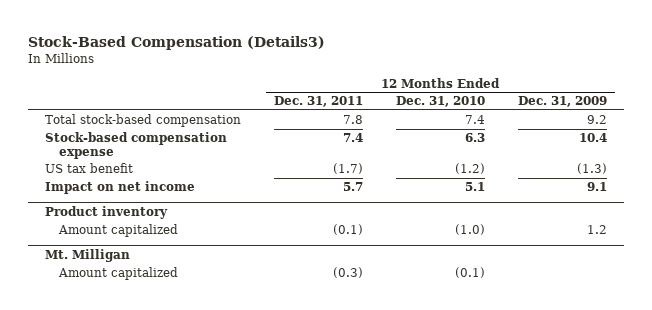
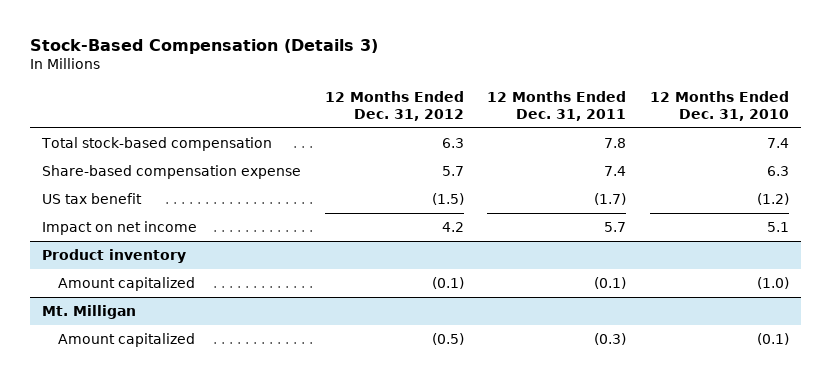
- Stock-Based Compensation (Details3)
+ Stock-Based Compensation (Details 3)
- | 12 Months Ended Dec. 31, 2011 | 12 Months Ended Dec. 31, 2010 | 12 Months Ended Dec. 31, 2009
+ | 12 Months Ended Dec. 31, 2012 | 12 Months Ended Dec. 31, 2011 | 12 Months Ended Dec. 31, 2010
- Stock-based compensation expense | 7.4 | 6.3 | 10.4
+ Share-based compensation expense | 5.7 | 7.4 | 6.3

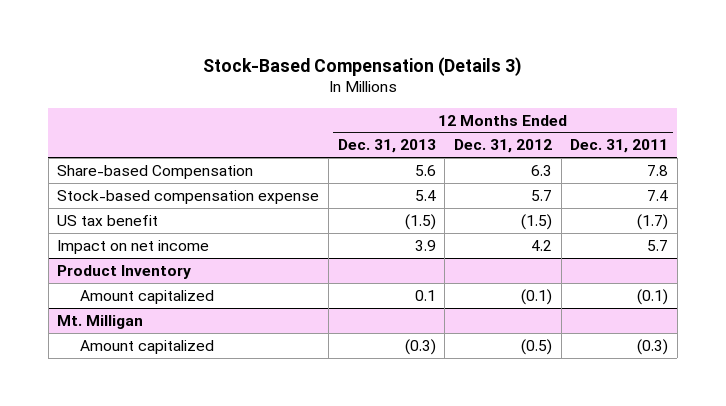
- | 12 Months Ended Dec. 31, 2012 | 12 Months Ended Dec. 31, 2011 | 12 Months Ended Dec. 31, 2010
+ | 12 Months Ended Dec. 31, 2013 | 12 Months Ended Dec. 31, 2012 | 12 Months Ended Dec. 31, 2011
- Total stock-based compensation | 6.3 | 7.8 | 7.4
- Share-based compensation expense | 5.7 | 7.4 | 6.3
+ Share-based Compensation | 5.6 | 6.3 | 7.8
+ Stock-based compensation expense | 5.4 | 5.7 | 7.4
- Product inventory
+ Product Inventory

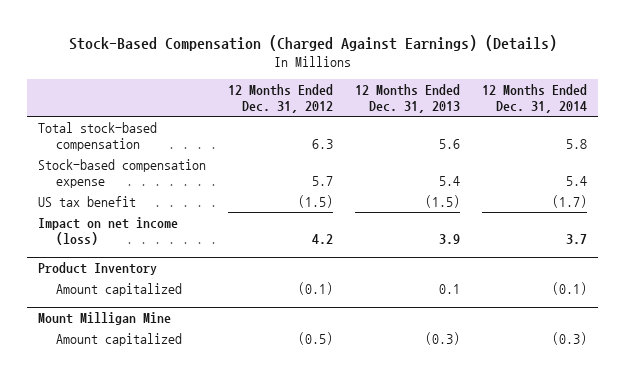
- Stock-Based Compensation (Details 3)
+ Stock-Based Compensation (Charged Against Earnings) (Details)
- | 12 Months Ended Dec. 31, 2013 | 12 Months Ended Dec. 31, 2012 | 12 Months Ended Dec. 31, 2011
+ | 12 Months Ended Dec. 31, 2012 | 12 Months Ended Dec. 31, 2013 | 12 Months Ended Dec. 31, 2014
- Share-based Compensation | 5.6 | 6.3 | 7.8
+ Total stock-based compensation | 6.3 | 5.6 | 5.8
- Impact on net income | 3.9 | 4.2 | 5.7
+ Impact on net income (loss) | 4.2 | 3.9 | 3.7
- Mt. Milligan
+ Mount Milligan Mine

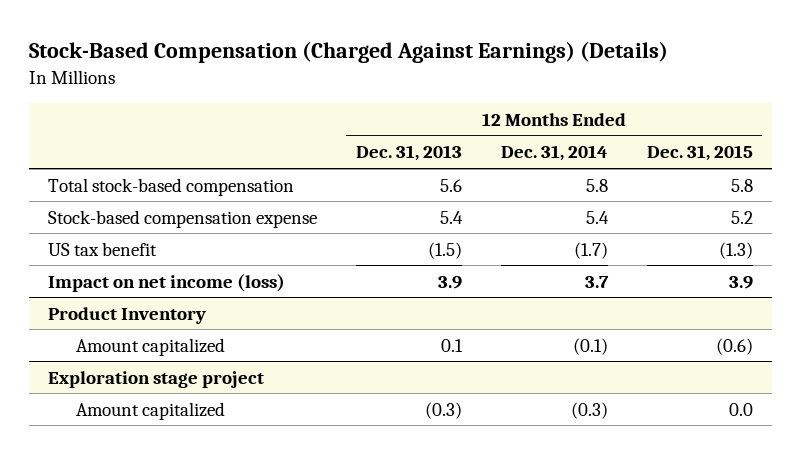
- | 12 Months Ended Dec. 31, 2012 | 12 Months Ended Dec. 31, 2013 | 12 Months Ended Dec. 31, 2014
+ | 12 Months Ended Dec. 31, 2013 | 12 Months Ended Dec. 31, 2014 | 12 Months Ended Dec. 31, 2015
- Mount Milligan Mine
+ Exploration stage project

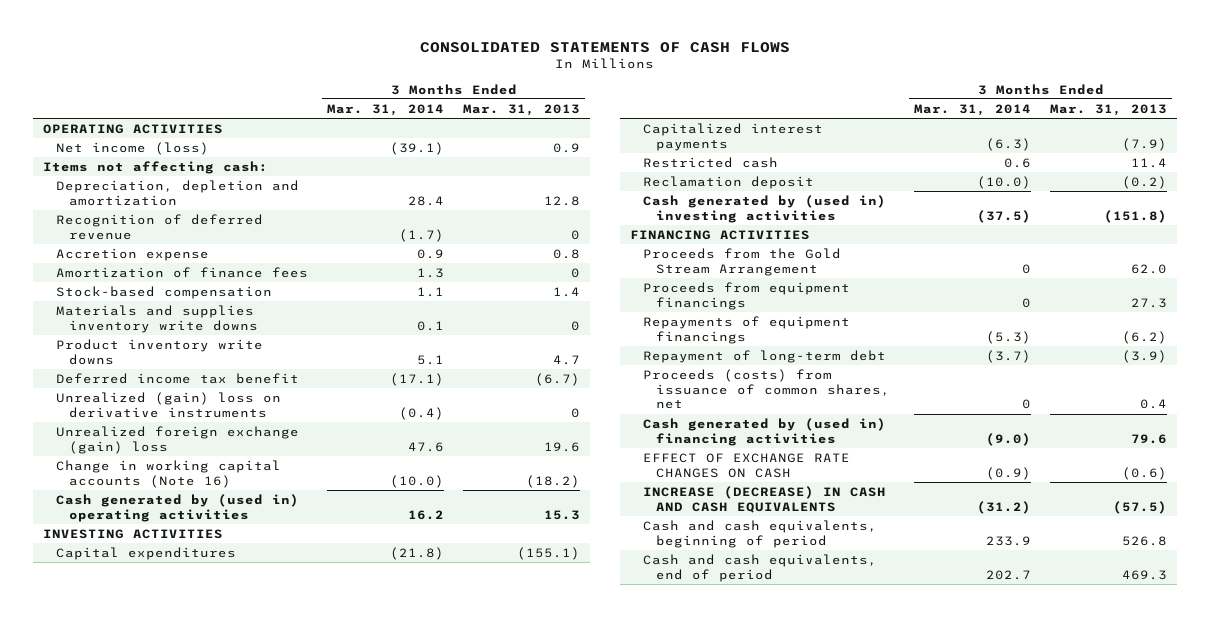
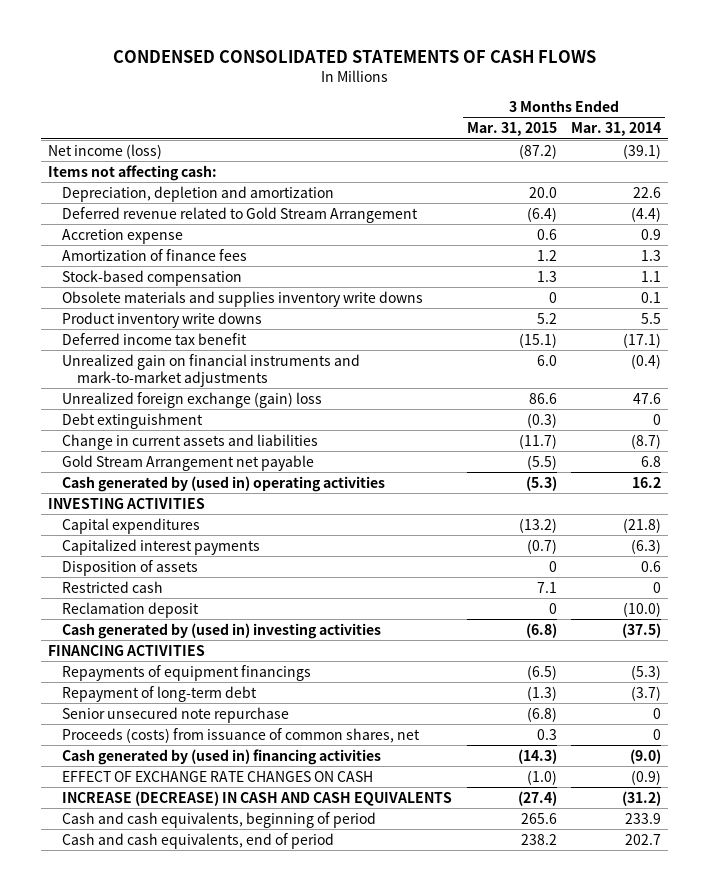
- CONSOLIDATED STATEMENTS OF CASH FLOWS
+ CONDENSED CONSOLIDATED STATEMENTS OF CASH FLOWS
- | 3 Months Ended Mar. 31, 2014 | 3 Months Ended Mar. 31, 2013
+ | 3 Months Ended Mar. 31, 2015 | 3 Months Ended Mar. 31, 2014
- OPERATING ACTIVITIES
- Depreciation, depletion and amortization | 28.4 | 12.8
- Recognition of deferred revenue | (1.7) | 0
+ Depreciation, depletion and amortization | 20.0 | 22.6
+ Deferred revenue related to Gold Stream Arrangement | (6.4) | (4.4)
- Materials and supplies inventory write downs | 0.1 | 0
- Product inventory write downs | 5.1 | 4.7
+ Obsolete materials and supplies inventory write downs | 0 | 0.1
+ Product inventory write downs | 5.2 | 5.5
- Unrealized (gain) loss on derivative instruments | (0.4) | 0
+ Unrealized gain on financial instruments and mark-to-market adjustments | 6.0 | (0.4)
- Change in working capital accounts (Note 16) | (10.0) | (18.2)
+ Debt extinguishment | (0.3) | 0
+ Change in current assets and liabilities | (11.7) | (8.7)
+ Gold Stream Arrangement net payable | (5.5) | 6.8
- Restricted cash | 0.6 | 11.4
+ Disposition of assets | 0 | 0.6
+ Restricted cash | 7.1 | 0
- Proceeds from the Gold Stream Arrangement | 0 | 62.0
- Proceeds from equipment financings | 0 | 27.3
+ Senior unsecured note repurchase | (6.8) | 0

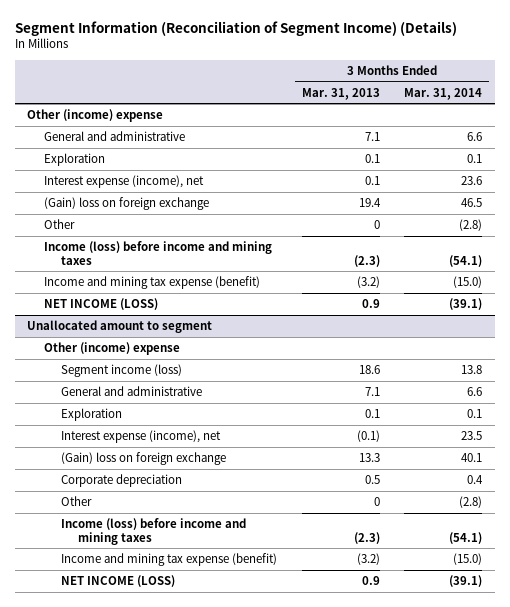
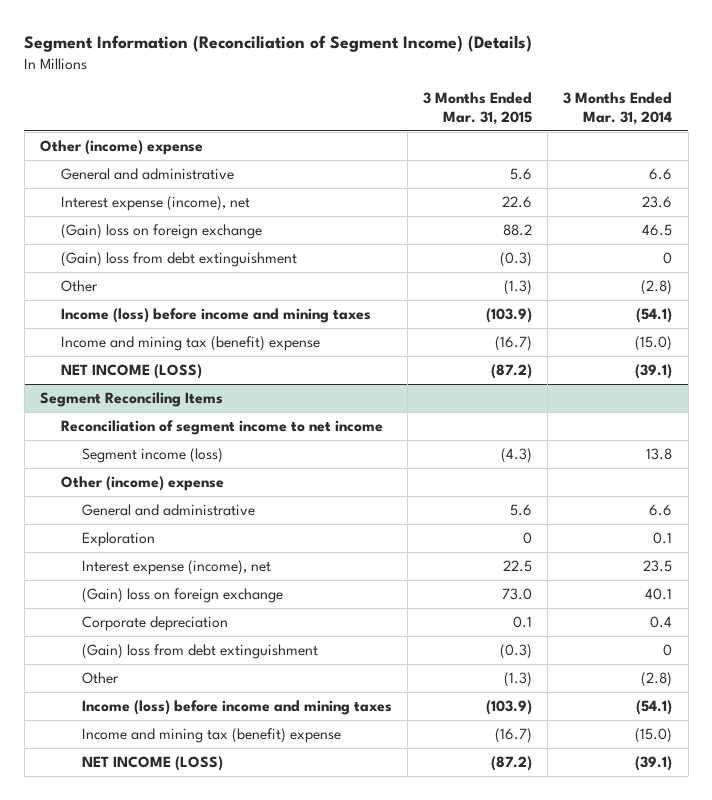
- | 3 Months Ended Mar. 31, 2013 | 3 Months Ended Mar. 31, 2014
+ | 3 Months Ended Mar. 31, 2015 | 3 Months Ended Mar. 31, 2014
- Exploration | 0.1 | 0.1
+ (Gain) loss from debt extinguishment | (0.3) | 0
- Income and mining tax expense (benefit) | (3.2) | (15.0)
+ Income and mining tax (benefit) expense | (16.7) | (15.0)
- Unallocated amount to segment
- Other (income) expense
+ Segment Reconciling Items
+ Reconciliation of segment income to net income
+ Other (income) expense
+ (Gain) loss from debt extinguishment | (0.3) | 0
- Income and mining tax expense (benefit) | (3.2) | (15.0)
+ Income and mining tax (benefit) expense | (16.7) | (15.0)

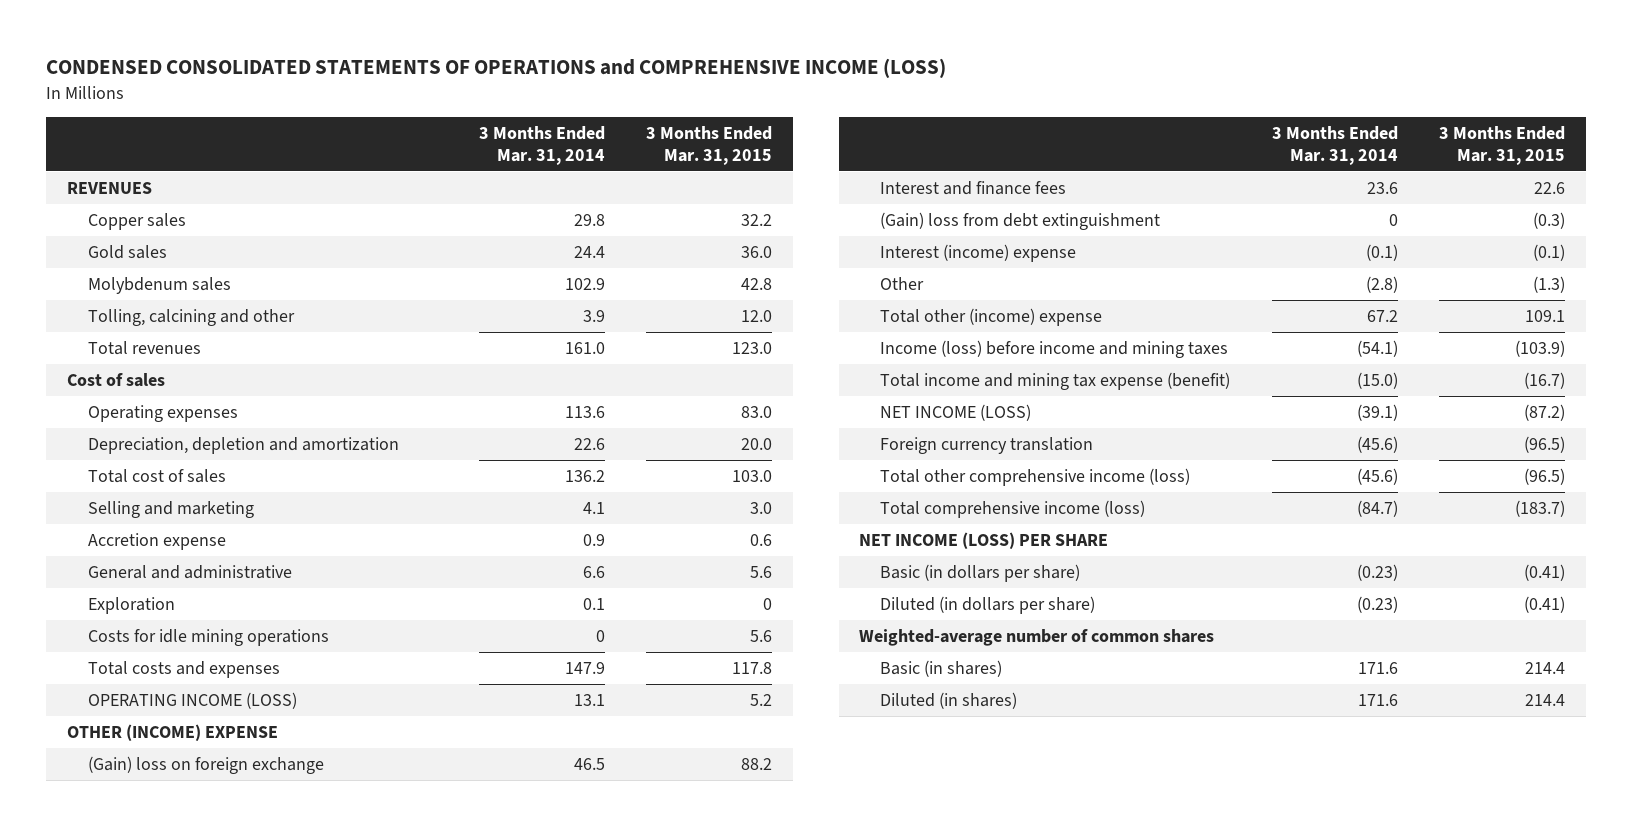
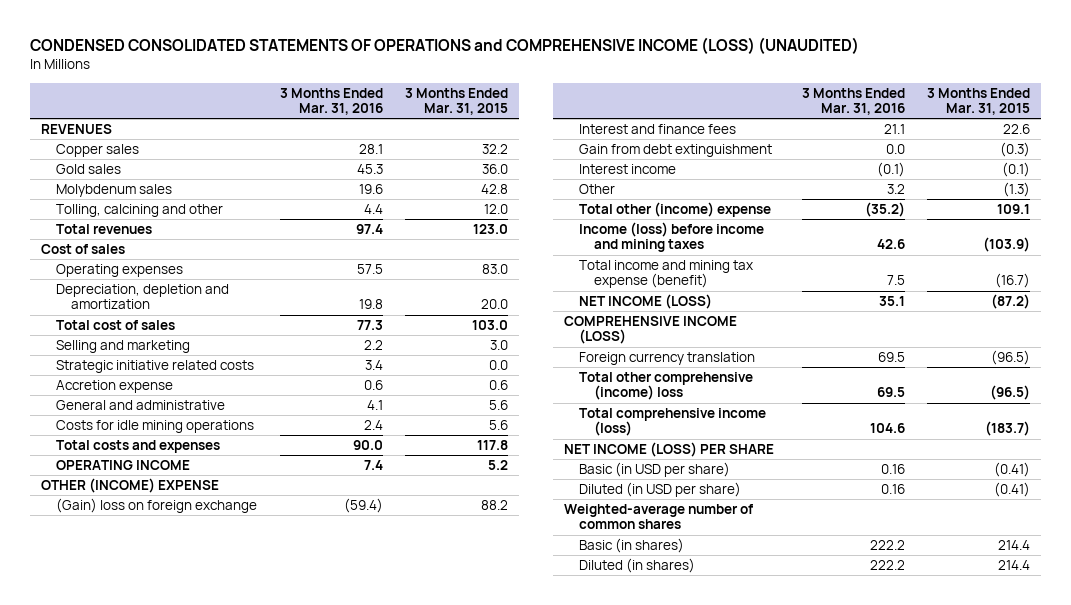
- CONDENSED CONSOLIDATED STATEMENTS OF OPERATIONS and COMPREHENSIVE INCOME (LOSS)
+ CONDENSED CONSOLIDATED STATEMENTS OF OPERATIONS and COMPREHENSIVE INCOME (LOSS) (UNAUDITED)
- | 3 Months Ended Mar. 31, 2014 | 3 Months Ended Mar. 31, 2015
+ | 3 Months Ended Mar. 31, 2016 | 3 Months Ended Mar. 31, 2015
+ Strategic initiative related costs | 3.4 | 0.0
- Exploration | 0.1 | 0
- OPERATING INCOME (LOSS) | 13.1 | 5.2
+ OPERATING INCOME | 7.4 | 5.2
- (Gain) loss from debt extinguishment | 0 | (0.3)
- Interest (income) expense | (0.1) | (0.1)
+ Gain from debt extinguishment | 0.0 | (0.3)
+ Interest income | (0.1) | (0.1)
+ COMPREHENSIVE INCOME (LOSS)
- Total other comprehensive income (loss) | (45.6) | (96.5)
+ Total other comprehensive (income) loss | 69.5 | (96.5)
- Basic (in dollars per share) | (0.23) | (0.41)
- Diluted (in dollars per share) | (0.23) | (0.41)
+ Basic (in USD per share) | 0.16 | (0.41)
+ Diluted (in USD per share) | 0.16 | (0.41)

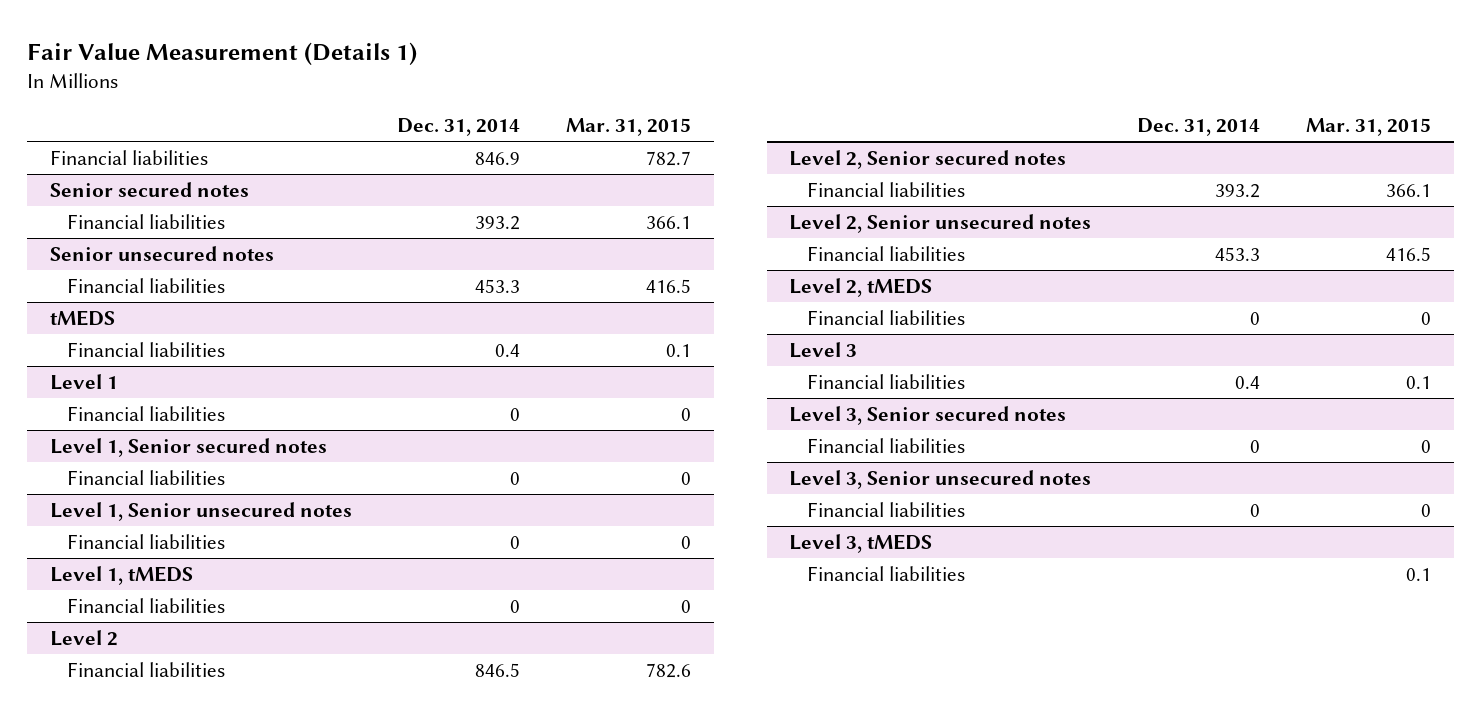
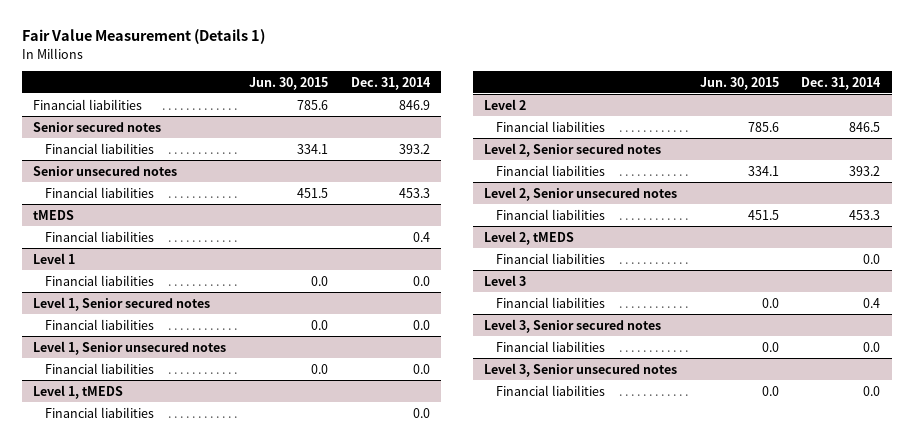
- | Dec. 31, 2014 | Mar. 31, 2015
+ | Jun. 30, 2015 | Dec. 31, 2014
@ Level 1
- Financial liabilities | 0 | 0
+ Financial liabilities | 0.0 | 0.0
@ Level 1, Senior secured notes
- Financial liabilities | 0 | 0
+ Financial liabilities | 0.0 | 0.0
@ Level 1, Senior unsecured notes
- Financial liabilities | 0 | 0
+ Financial liabilities | 0.0 | 0.0
@ Level 1, tMEDS
- Financial liabilities | 0 | 0
+ Financial liabilities | | 0.0
@ Level 2, tMEDS
- Financial liabilities | 0 | 0
+ Financial liabilities | | 0.0
@ Level 3, Senior secured notes
- Financial liabilities | 0 | 0
+ Financial liabilities | 0.0 | 0.0
@ Level 3, Senior unsecured notes
- Financial liabilities | 0 | 0
- Level 3, tMEDS
- Financial liabilities | | 0.1
@ Level 3, Senior unsecured notes
+ Financial liabilities | 0.0 | 0.0

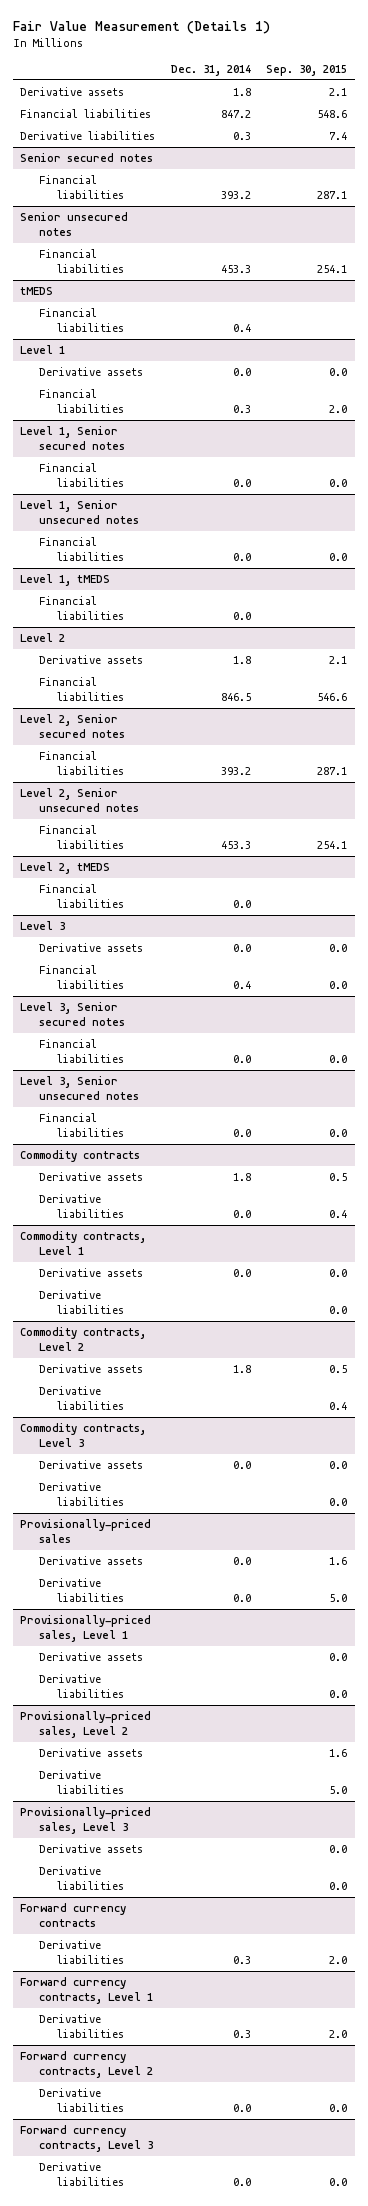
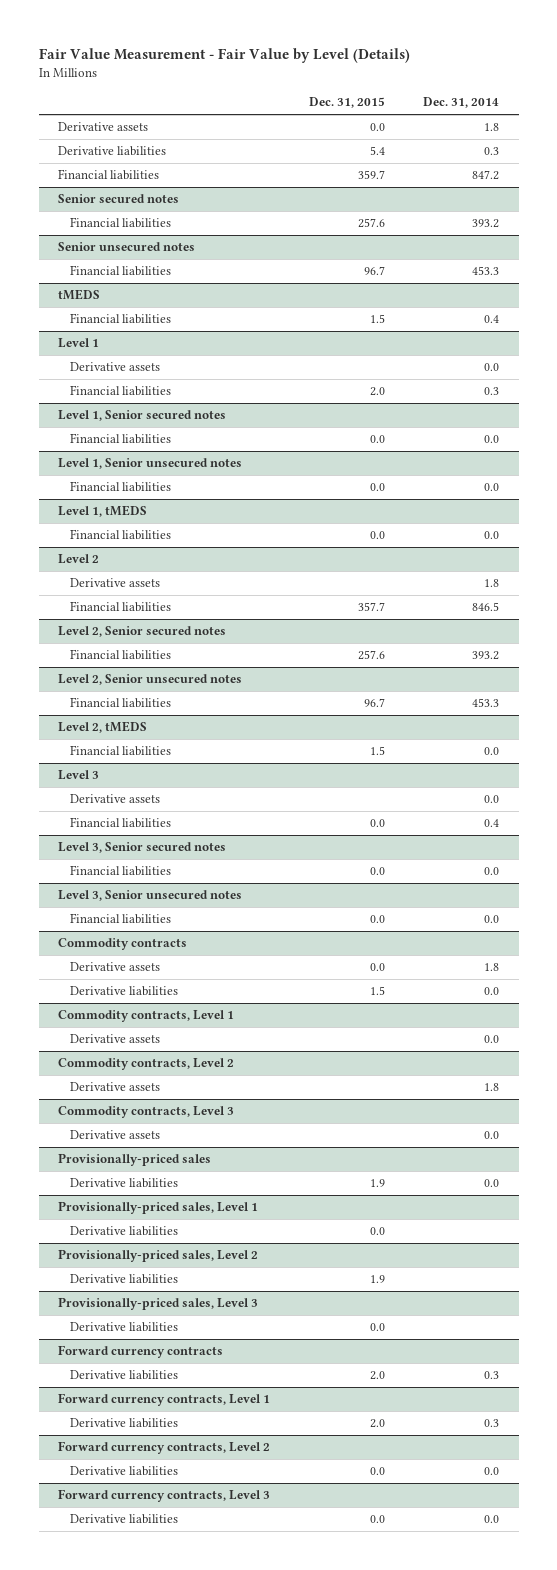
- Fair Value Measurement (Details 1)
+ Fair Value Measurement - Fair Value by Level (Details)
- | Dec. 31, 2014 | Sep. 30, 2015
+ | Dec. 31, 2015 | Dec. 31, 2014
moved down: Financial liabilities | 359.7 | 847.2
@ Commodity contracts, Level 1
- Derivative liabilities | | 0.0
@ Commodity contracts, Level 2
- Derivative liabilities | | 0.4
@ Commodity contracts, Level 3
- Derivative liabilities | | 0.0
@ Provisionally-priced sales
- Derivative assets | 0.0 | 1.6
@ Provisionally-priced sales, Level 1
- Derivative assets | | 0.0
@ Provisionally-priced sales, Level 2
- Derivative assets | | 1.6
@ Provisionally-priced sales, Level 3
- Derivative assets | | 0.0

